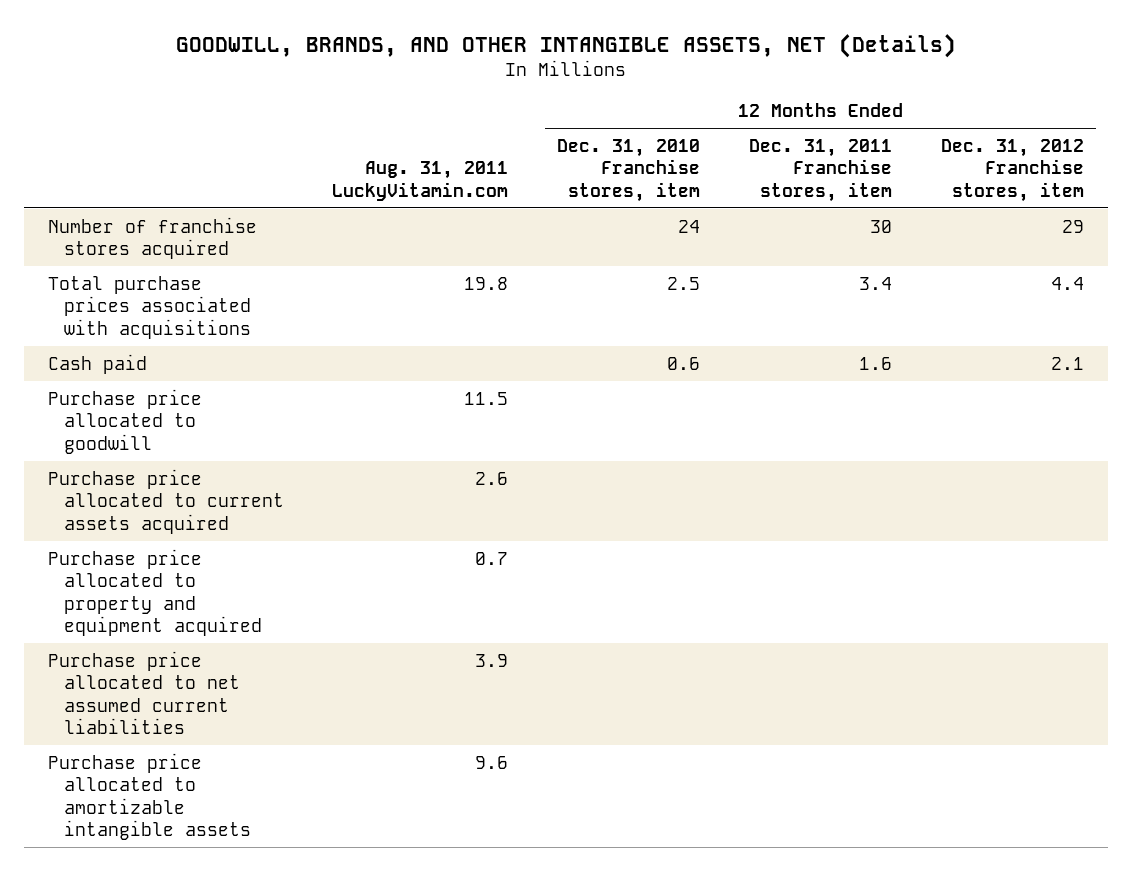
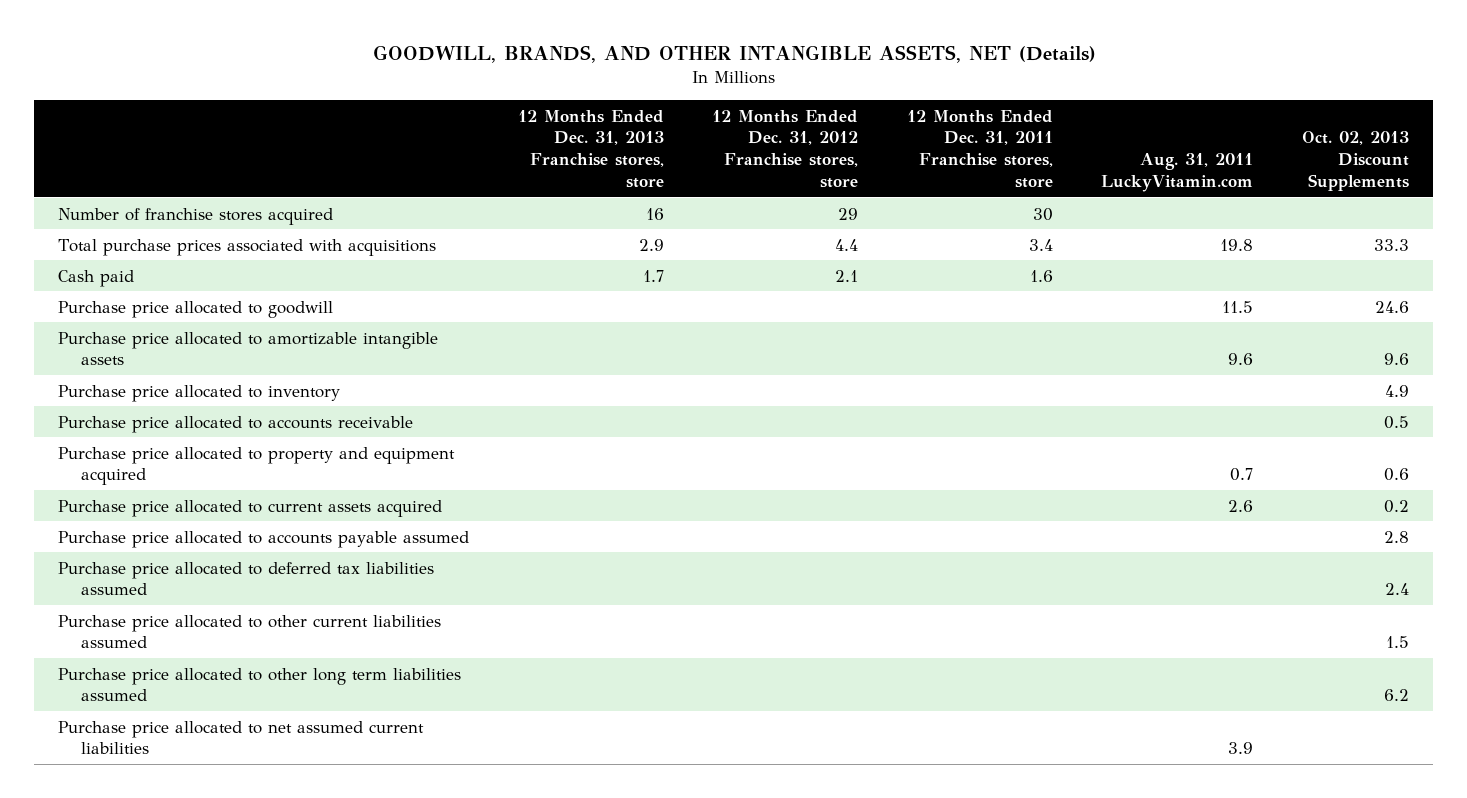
- | Aug. 31, 2011 LuckyVitamin.com | 12 Months Ended Dec. 31, 2010 Franchise stores, item | 12 Months Ended Dec. 31, 2011 Franchise stores, item | 12 Months Ended Dec. 31, 2012 Franchise stores, item
+ | 12 Months Ended Dec. 31, 2013 Franchise stores, store | 12 Months Ended Dec. 31, 2012 Franchise stores, store | 12 Months Ended Dec. 31, 2011 Franchise stores, store | Aug. 31, 2011 LuckyVitamin.com | Oct. 02, 2013 Discount Supplements
moved up: Purchase price allocated to amortizable intangible assets | | | | 9.6 | 9.6
+ Purchase price allocated to inventory | | | | | 4.9
+ Purchase price allocated to accounts receivable | | | | | 0.5
moved down: Purchase price allocated to current assets acquired | | | | 2.6 | 0.2
+ Purchase price allocated to accounts payable assumed | | | | | 2.8
+ Purchase price allocated to deferred tax liabilities assumed | | | | | 2.4
+ Purchase price allocated to other current liabilities assumed | | | | | 1.5
+ Purchase price allocated to other long term liabilities assumed | | | | | 6.2

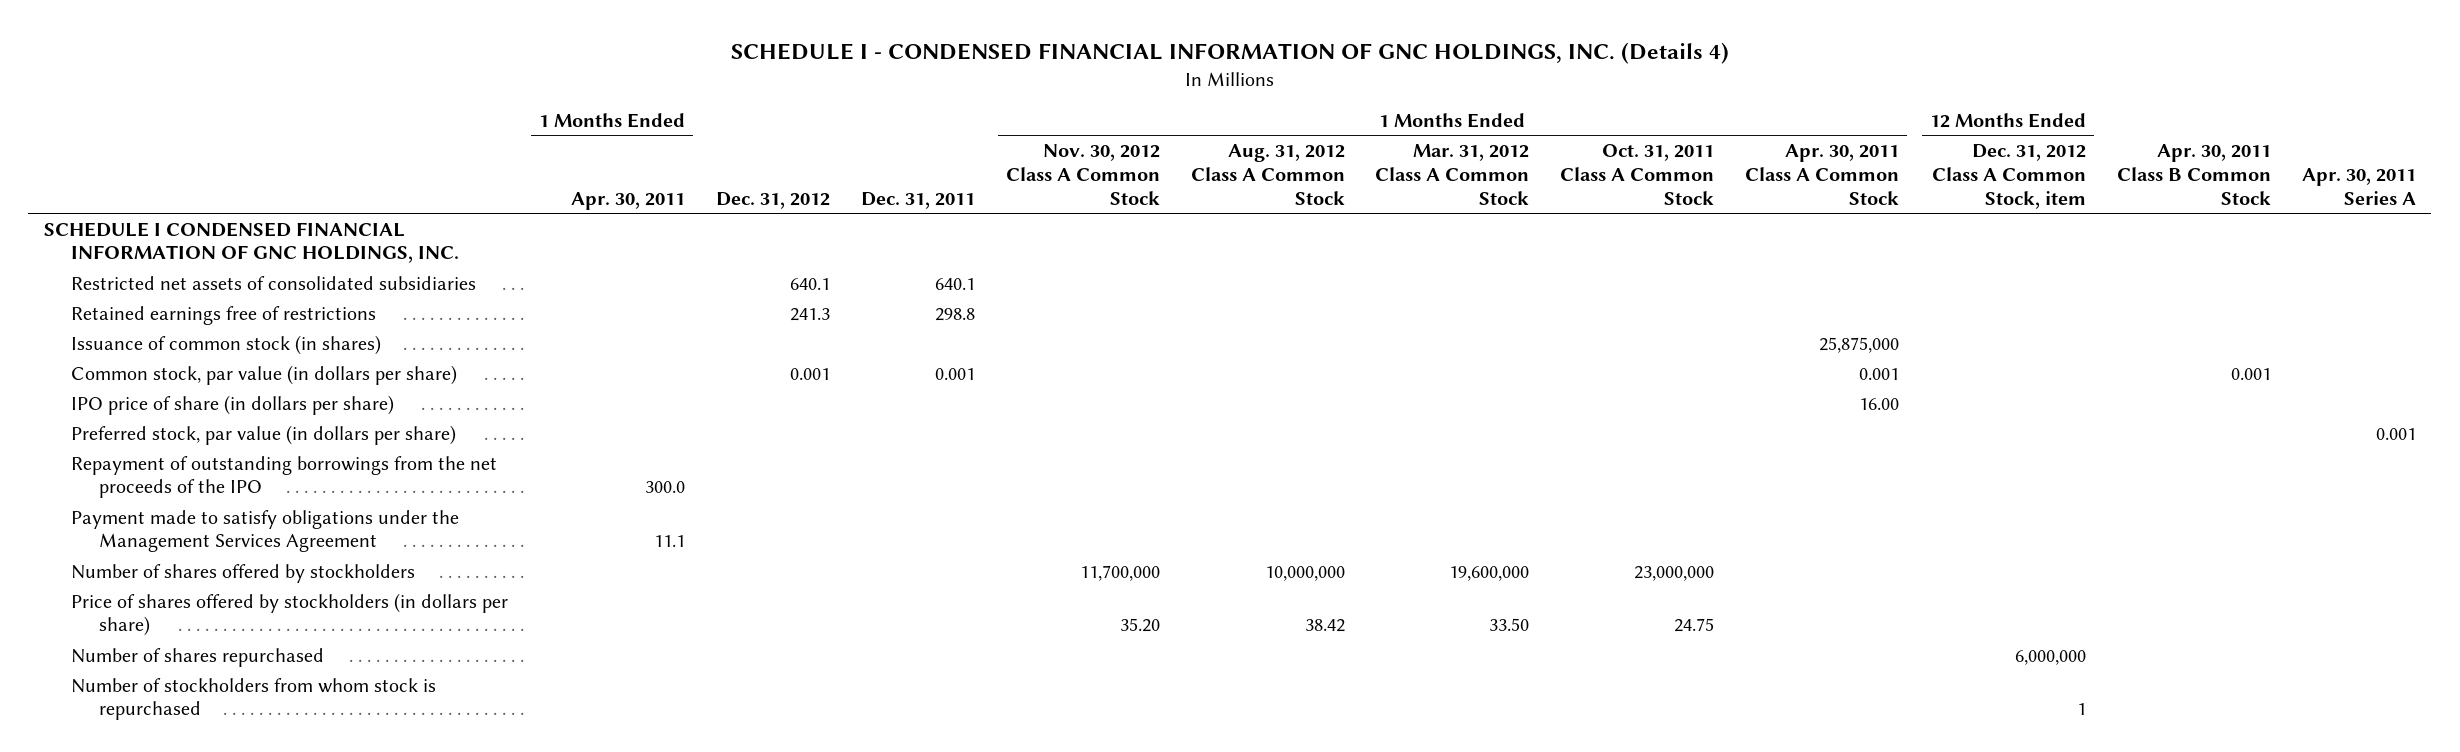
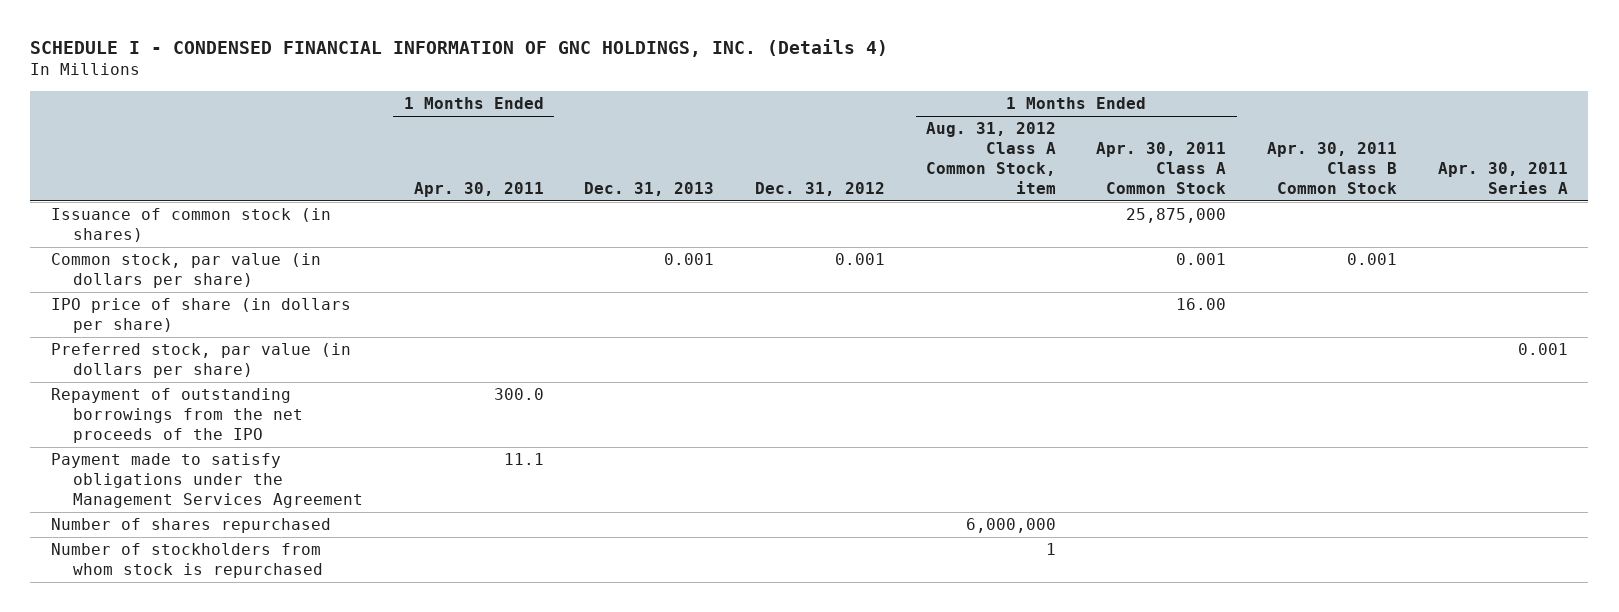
- | 1 Months Ended Apr. 30, 2011 | Dec. 31, 2012 | Dec. 31, 2011 | 1 Months Ended Nov. 30, 2012 Class A Common Stock | 1 Months Ended Aug. 31, 2012 Class A Common Stock | 1 Months Ended Mar. 31, 2012 Class A Common Stock | 1 Months Ended Oct. 31, 2011 Class A Common Stock | 1 Months Ended Apr. 30, 2011 Class A Common Stock | 12 Months Ended Dec. 31, 2012 Class A Common Stock, item | Apr. 30, 2011 Class B Common Stock | Apr. 30, 2011 Series A
+ | 1 Months Ended Apr. 30, 2011 | Dec. 31, 2013 | Dec. 31, 2012 | 1 Months Ended Aug. 31, 2012 Class A Common Stock, item | 1 Months Ended Apr. 30, 2011 Class A Common Stock | Apr. 30, 2011 Class B Common Stock | Apr. 30, 2011 Series A
- SCHEDULE I CONDENSED FINANCIAL INFORMATION OF GNC HOLDINGS, INC.
- Restricted net assets of consolidated subsidiaries | | 640.1 | 640.1 | | | | | | | |
- Retained earnings free of restrictions | | 241.3 | 298.8 | | | | | | | |
- Number of shares offered by stockholders | | | | 11,700,000 | 10,000,000 | 19,600,000 | 23,000,000 | | | |
- Price of shares offered by stockholders (in dollars per share) | | | | 35.20 | 38.42 | 33.50 | 24.75 | | | |

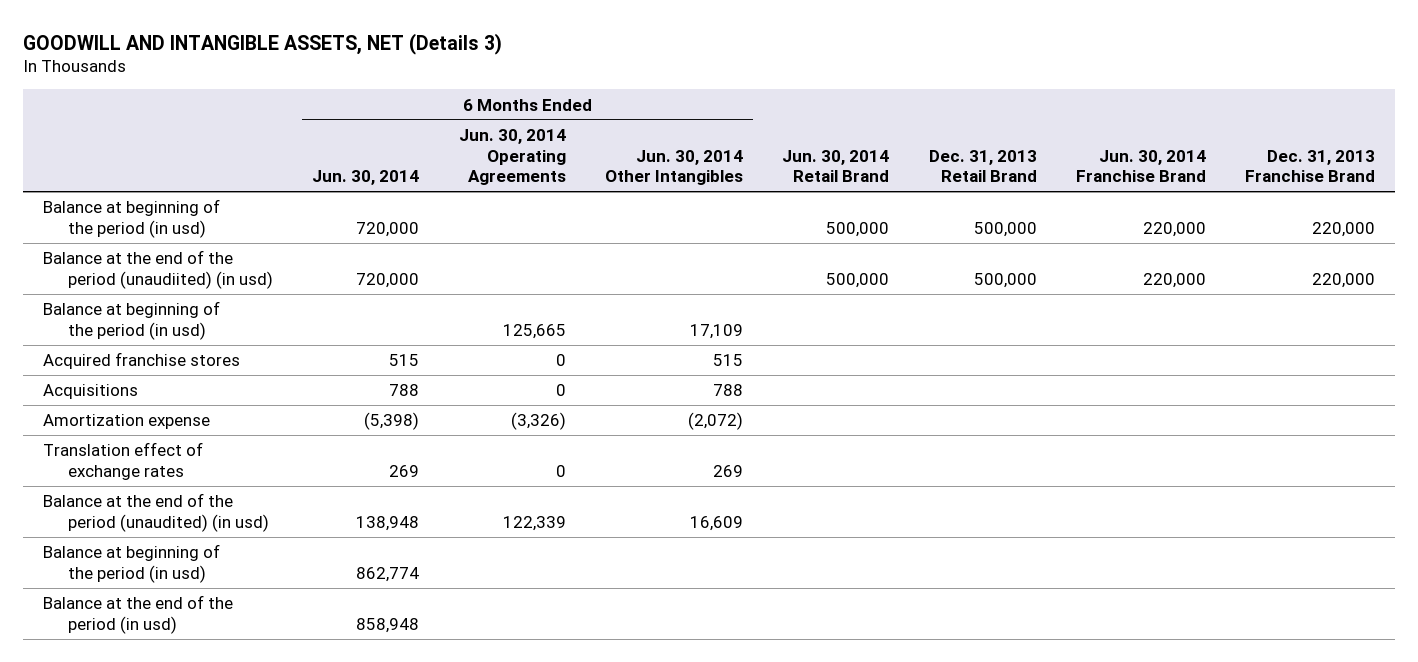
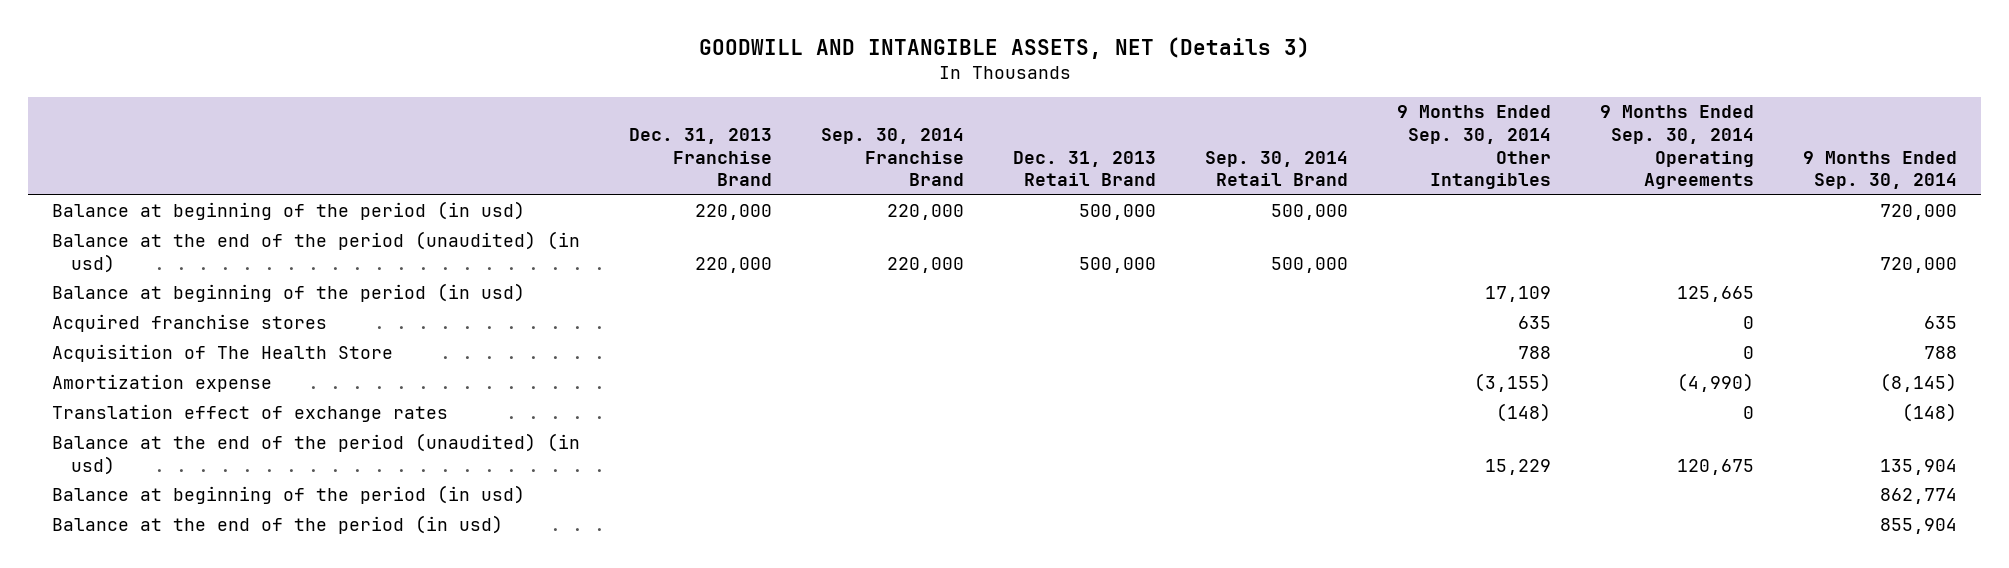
- | 6 Months Ended Jun. 30, 2014 | 6 Months Ended Jun. 30, 2014 Operating Agreements | 6 Months Ended Jun. 30, 2014 Other Intangibles | Jun. 30, 2014 Retail Brand | Dec. 31, 2013 Retail Brand | Jun. 30, 2014 Franchise Brand | Dec. 31, 2013 Franchise Brand
+ | Dec. 31, 2013 Franchise Brand | Sep. 30, 2014 Franchise Brand | Dec. 31, 2013 Retail Brand | Sep. 30, 2014 Retail Brand | 9 Months Ended Sep. 30, 2014 Other Intangibles | 9 Months Ended Sep. 30, 2014 Operating Agreements | 9 Months Ended Sep. 30, 2014
- Balance at the end of the period (unaudiited) (in usd) | 720,000 | | | 500,000 | 500,000 | 220,000 | 220,000
+ Balance at the end of the period (unaudited) (in usd) | 220,000 | 220,000 | 500,000 | 500,000 | | | 720,000
- Acquisitions | 788 | 0 | 788 | | | |
+ Acquisition of The Health Store | | | | | 788 | 0 | 788

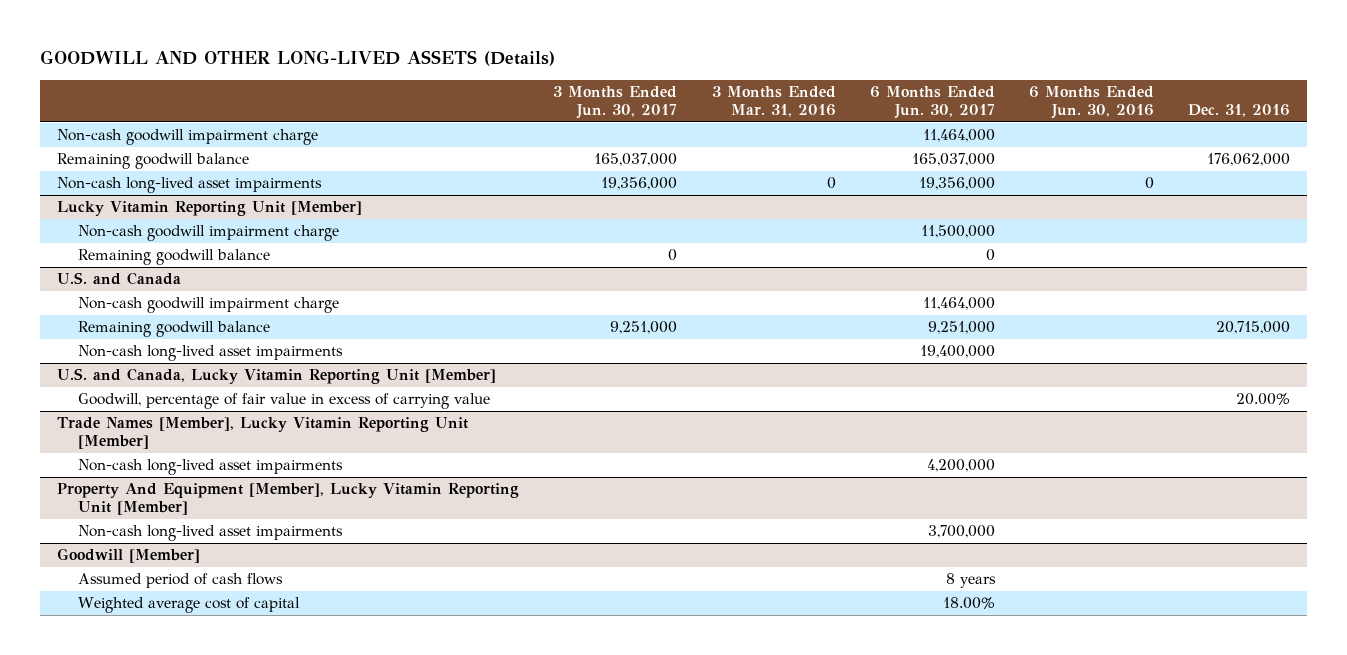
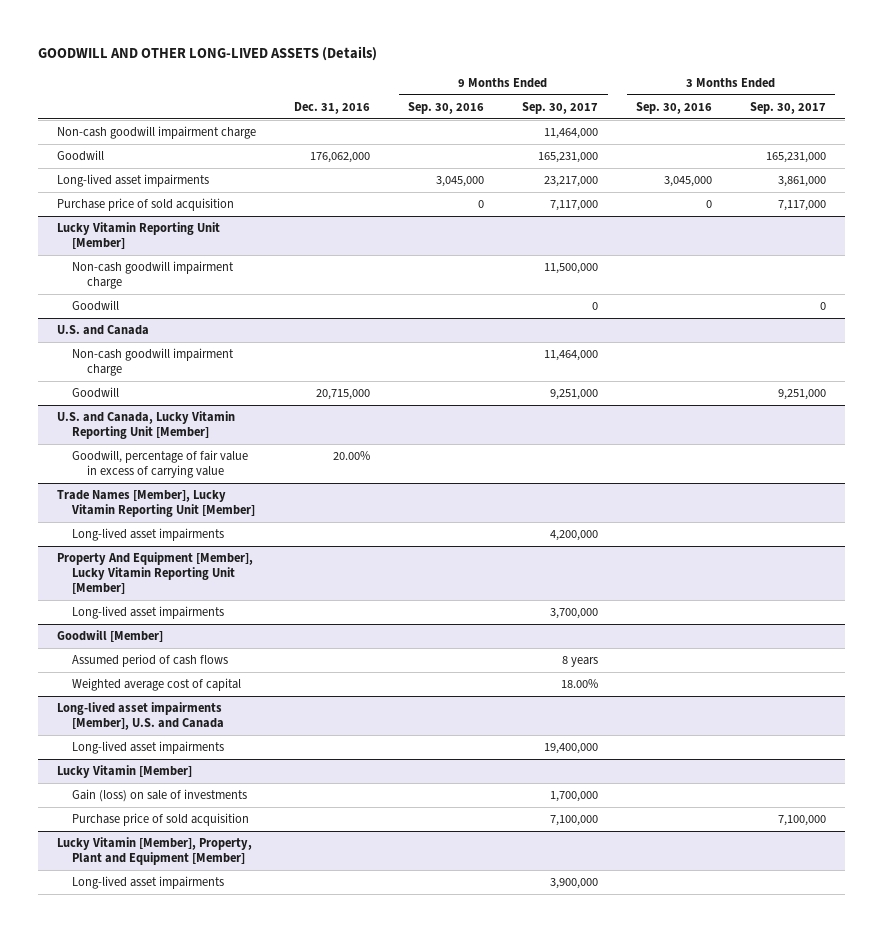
- | 3 Months Ended Jun. 30, 2017 | 3 Months Ended Mar. 31, 2016 | 6 Months Ended Jun. 30, 2017 | 6 Months Ended Jun. 30, 2016 | Dec. 31, 2016
+ | Dec. 31, 2016 | 9 Months Ended Sep. 30, 2016 | 9 Months Ended Sep. 30, 2017 | 3 Months Ended Sep. 30, 2016 | 3 Months Ended Sep. 30, 2017
- Remaining goodwill balance | 165,037,000 | | 165,037,000 | | 176,062,000
- Non-cash long-lived asset impairments | 19,356,000 | 0 | 19,356,000 | 0 |
+ Goodwill | 176,062,000 | | 165,231,000 | | 165,231,000
+ Long-lived asset impairments | | 3,045,000 | 23,217,000 | 3,045,000 | 3,861,000
+ Purchase price of sold acquisition | | 0 | 7,117,000 | 0 | 7,117,000
@ Lucky Vitamin Reporting Unit [Member]
- Remaining goodwill balance | 0 | | 0 | |
+ Goodwill | | | 0 | | 0
@ U.S. and Canada
- Remaining goodwill balance | 9,251,000 | | 9,251,000 | | 20,715,000
- Non-cash long-lived asset impairments | | | 19,400,000 | |
+ Goodwill | 20,715,000 | | 9,251,000 | | 9,251,000
@ Trade Names [Member], Lucky Vitamin Reporting Unit [Member]
- Non-cash long-lived asset impairments | | | 4,200,000 | |
+ Long-lived asset impairments | | | 4,200,000 | |
@ Property And Equipment [Member], Lucky Vitamin Reporting Unit [Member]
- Non-cash long-lived asset impairments | | | 3,700,000 | |
+ Long-lived asset impairments | | | 3,700,000 | |
+ Long-lived asset impairments [Member], U.S. and Canada
+ Long-lived asset impairments | | | 19,400,000 | |
+ Lucky Vitamin [Member]
+ Gain (loss) on sale of investments | | | 1,700,000 | |
+ Purchase price of sold acquisition | | | 7,100,000 | | 7,100,000
+ Lucky Vitamin [Member], Property, Plant and Equipment [Member]
+ Long-lived asset impairments | | | 3,900,000 | |

